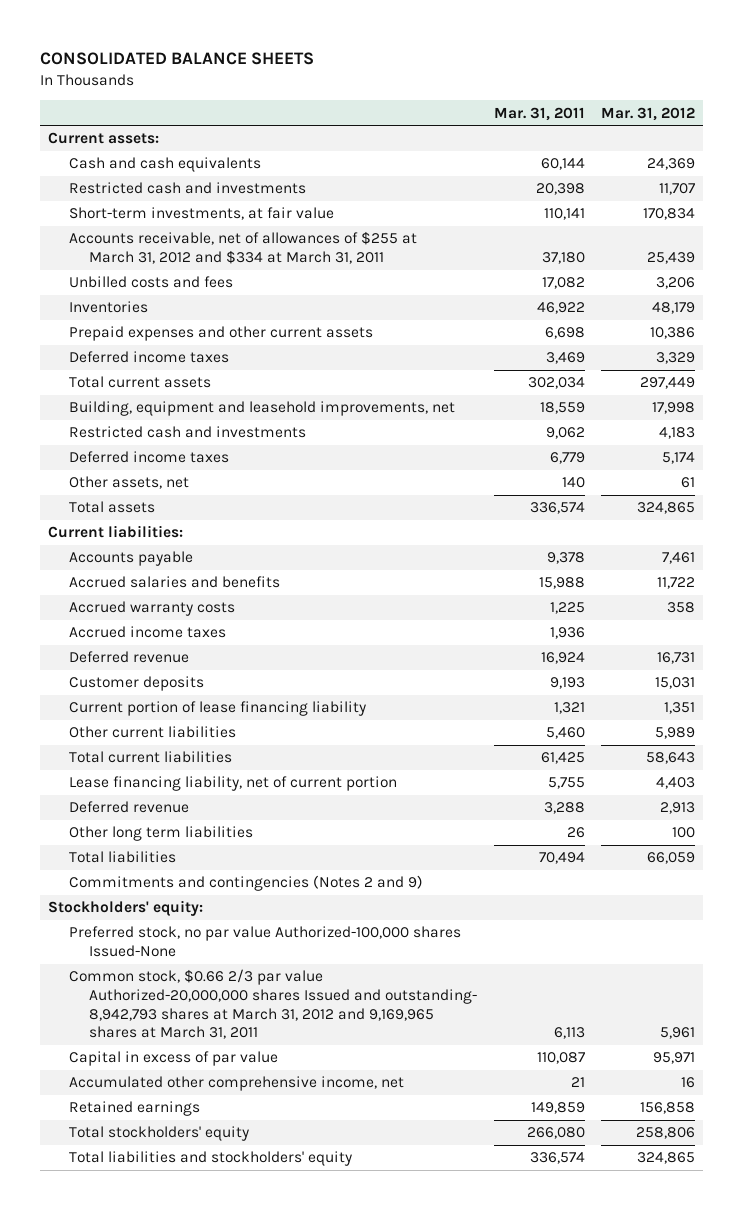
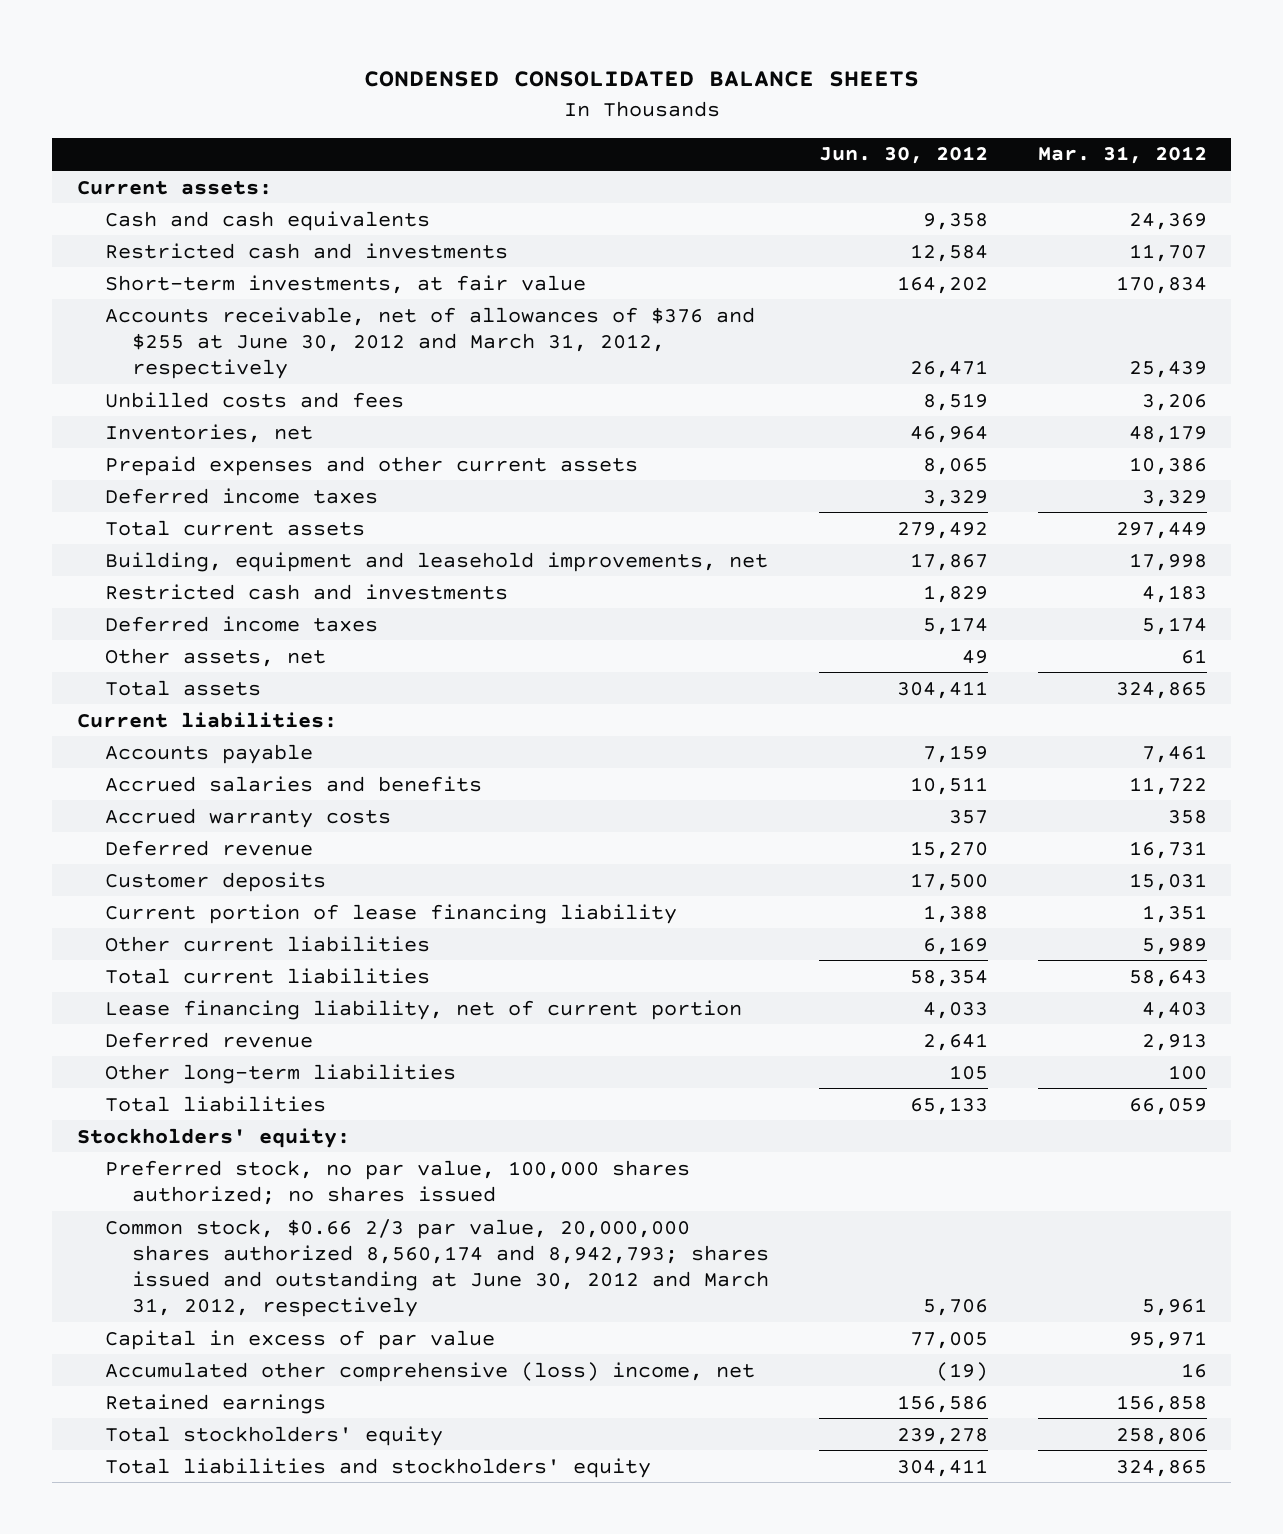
- CONSOLIDATED BALANCE SHEETS
+ CONDENSED CONSOLIDATED BALANCE SHEETS
- | Mar. 31, 2011 | Mar. 31, 2012
+ | Jun. 30, 2012 | Mar. 31, 2012
- Accounts receivable, net of allowances of $255 at March 31, 2012 and $334 at March 31, 2011 | 37,180 | 25,439
+ Accounts receivable, net of allowances of $376 and $255 at June 30, 2012 and March 31, 2012, respectively | 26,471 | 25,439
- Inventories | 46,922 | 48,179
+ Inventories, net | 46,964 | 48,179
- Accrued income taxes | 1,936 |
- Other long term liabilities | 26 | 100
+ Other long-term liabilities | 105 | 100
- Commitments and contingencies (Notes 2 and 9)
- Preferred stock, no par value Authorized-100,000 shares Issued-None
- Common stock, $0.66 2/3 par value Authorized-20,000,000 shares Issued and outstanding- 8,942,793 shares at March 31, 2012 and 9,169,965 shares at March 31, 2011 | 6,113 | 5,961
+ Preferred stock, no par value, 100,000 shares authorized; no shares issued
+ Common stock, $0.66 2/3 par value, 20,000,000 shares authorized 8,560,174 and 8,942,793; shares issued and outstanding at June 30, 2012 and March 31, 2012, respectively | 5,706 | 5,961
- Accumulated other comprehensive income, net | 21 | 16
+ Accumulated other comprehensive (loss) income, net | (19) | 16

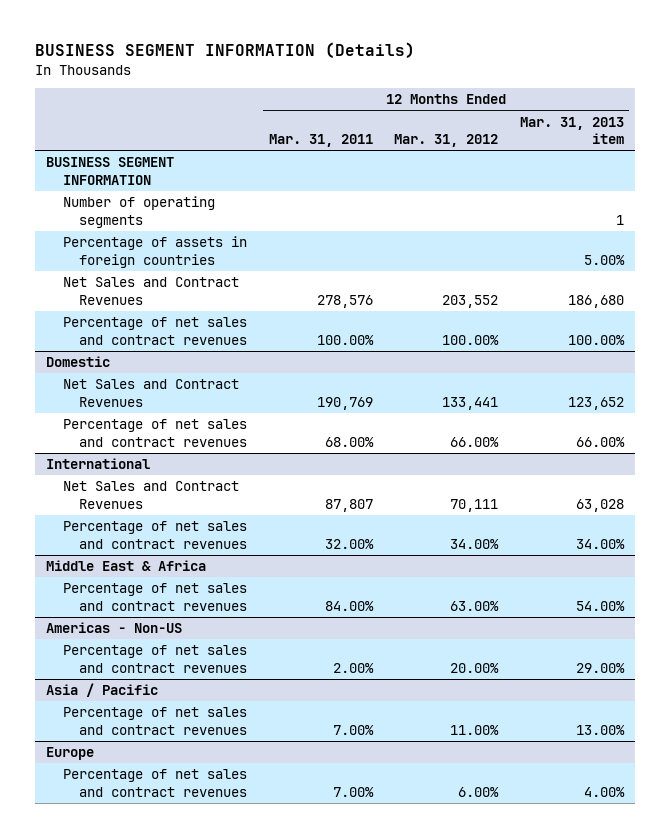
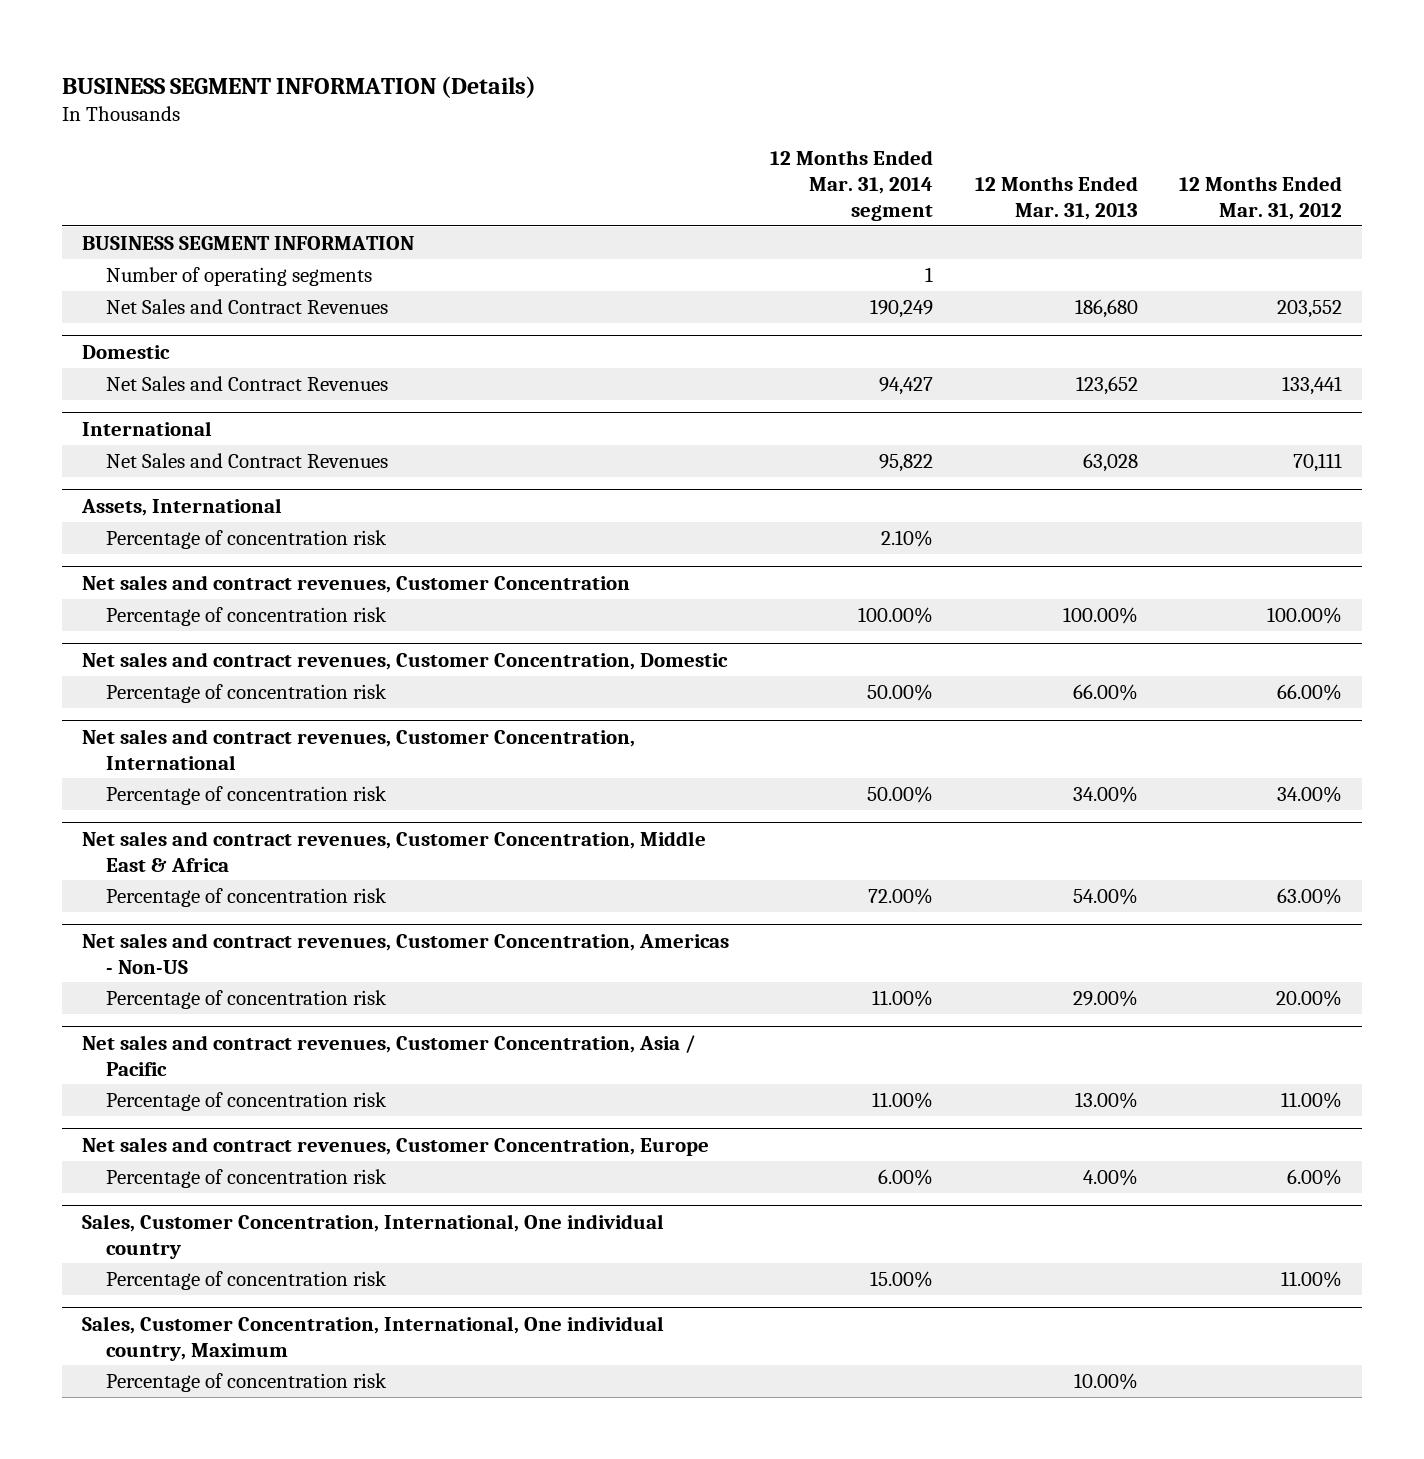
- | 12 Months Ended Mar. 31, 2011 | 12 Months Ended Mar. 31, 2012 | 12 Months Ended Mar. 31, 2013 item
+ | 12 Months Ended Mar. 31, 2014 segment | 12 Months Ended Mar. 31, 2013 | 12 Months Ended Mar. 31, 2012
- Percentage of assets in foreign countries | | | 5.00%
- Percentage of net sales and contract revenues | 100.00% | 100.00% | 100.00%
@ Domestic
- Percentage of net sales and contract revenues | 68.00% | 66.00% | 66.00%
@ International
- Percentage of net sales and contract revenues | 32.00% | 34.00% | 34.00%
- Middle East & Africa
- Percentage of net sales and contract revenues | 84.00% | 63.00% | 54.00%
- Americas - Non-US
- Percentage of net sales and contract revenues | 2.00% | 20.00% | 29.00%
- Asia / Pacific
- Percentage of net sales and contract revenues | 7.00% | 11.00% | 13.00%
- Europe
- Percentage of net sales and contract revenues | 7.00% | 6.00% | 4.00%
+ Assets, International
+ Percentage of concentration risk | 2.10% | |
+ Net sales and contract revenues, Customer Concentration
+ Percentage of concentration risk | 100.00% | 100.00% | 100.00%
+ Net sales and contract revenues, Customer Concentration, Domestic
+ Percentage of concentration risk | 50.00% | 66.00% | 66.00%
+ Net sales and contract revenues, Customer Concentration, International
+ Percentage of concentration risk | 50.00% | 34.00% | 34.00%
+ Net sales and contract revenues, Customer Concentration, Middle East & Africa
+ Percentage of concentration risk | 72.00% | 54.00% | 63.00%
+ Net sales and contract revenues, Customer Concentration, Americas - Non-US
+ Percentage of concentration risk | 11.00% | 29.00% | 20.00%
+ Net sales and contract revenues, Customer Concentration, Asia / Pacific
+ Percentage of concentration risk | 11.00% | 13.00% | 11.00%
+ Net sales and contract revenues, Customer Concentration, Europe
+ Percentage of concentration risk | 6.00% | 4.00% | 6.00%
+ Sales, Customer Concentration, International, One individual country
+ Percentage of concentration risk | 15.00% | | 11.00%
+ Sales, Customer Concentration, International, One individual country, Maximum
+ Percentage of concentration risk | | 10.00% |

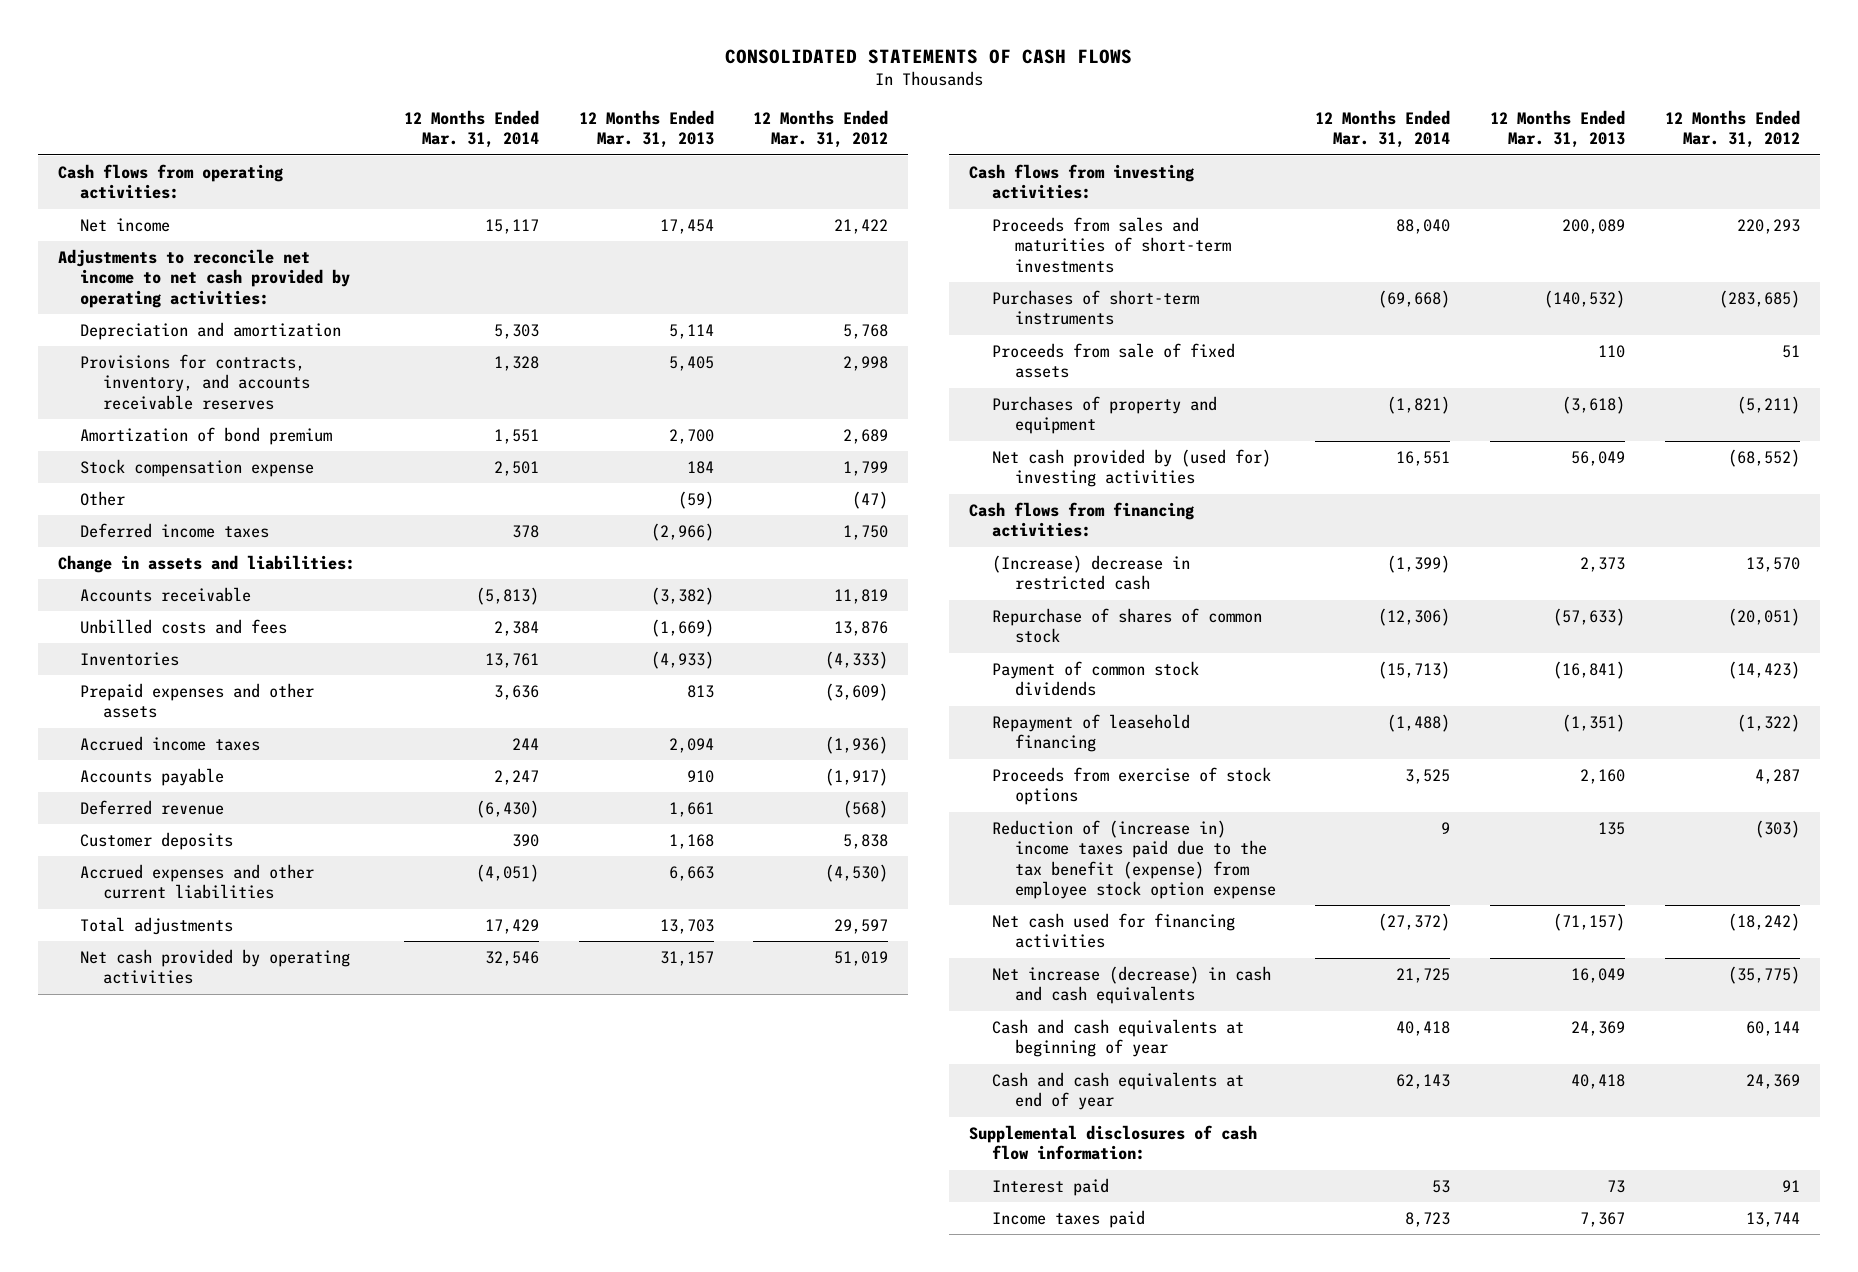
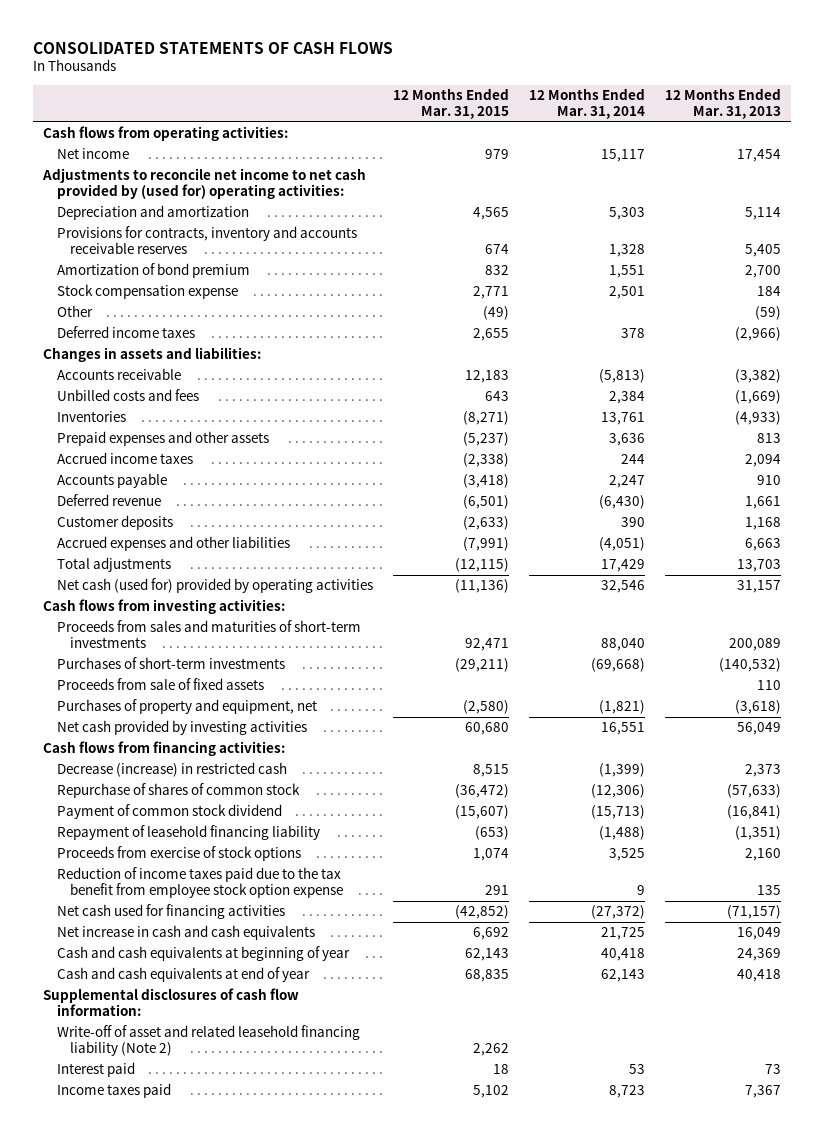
- | 12 Months Ended Mar. 31, 2014 | 12 Months Ended Mar. 31, 2013 | 12 Months Ended Mar. 31, 2012
+ | 12 Months Ended Mar. 31, 2015 | 12 Months Ended Mar. 31, 2014 | 12 Months Ended Mar. 31, 2013
- Adjustments to reconcile net income to net cash provided by operating activities:
+ Adjustments to reconcile net income to net cash provided by (used for) operating activities:
- Provisions for contracts, inventory, and accounts receivable reserves | 1,328 | 5,405 | 2,998
+ Provisions for contracts, inventory and accounts receivable reserves | 674 | 1,328 | 5,405
- Change in assets and liabilities:
+ Changes in assets and liabilities:
- Accrued expenses and other current liabilities | (4,051) | 6,663 | (4,530)
+ Accrued expenses and other liabilities | (7,991) | (4,051) | 6,663
- Net cash provided by operating activities | 32,546 | 31,157 | 51,019
+ Net cash (used for) provided by operating activities | (11,136) | 32,546 | 31,157
- Purchases of short-term instruments | (69,668) | (140,532) | (283,685)
+ Purchases of short-term investments | (29,211) | (69,668) | (140,532)
- Purchases of property and equipment | (1,821) | (3,618) | (5,211)
- Net cash provided by (used for) investing activities | 16,551 | 56,049 | (68,552)
+ Purchases of property and equipment, net | (2,580) | (1,821) | (3,618)
+ Net cash provided by investing activities | 60,680 | 16,551 | 56,049
- (Increase) decrease in restricted cash | (1,399) | 2,373 | 13,570
+ Decrease (increase) in restricted cash | 8,515 | (1,399) | 2,373
- Payment of common stock dividends | (15,713) | (16,841) | (14,423)
- Repayment of leasehold financing | (1,488) | (1,351) | (1,322)
+ Payment of common stock dividend | (15,607) | (15,713) | (16,841)
+ Repayment of leasehold financing liability | (653) | (1,488) | (1,351)
- Reduction of (increase in) income taxes paid due to the tax benefit (expense) from employee stock option expense | 9 | 135 | (303)
+ Reduction of income taxes paid due to the tax benefit from employee stock option expense | 291 | 9 | 135
- Net increase (decrease) in cash and cash equivalents | 21,725 | 16,049 | (35,775)
+ Net increase in cash and cash equivalents | 6,692 | 21,725 | 16,049
+ Write-off of asset and related leasehold financing liability (Note 2) | 2,262 | |

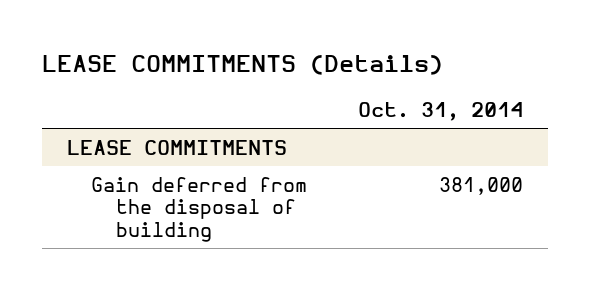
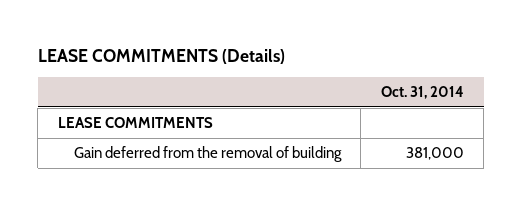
- Gain deferred from the disposal of building | 381,000
+ Gain deferred from the removal of building | 381,000

